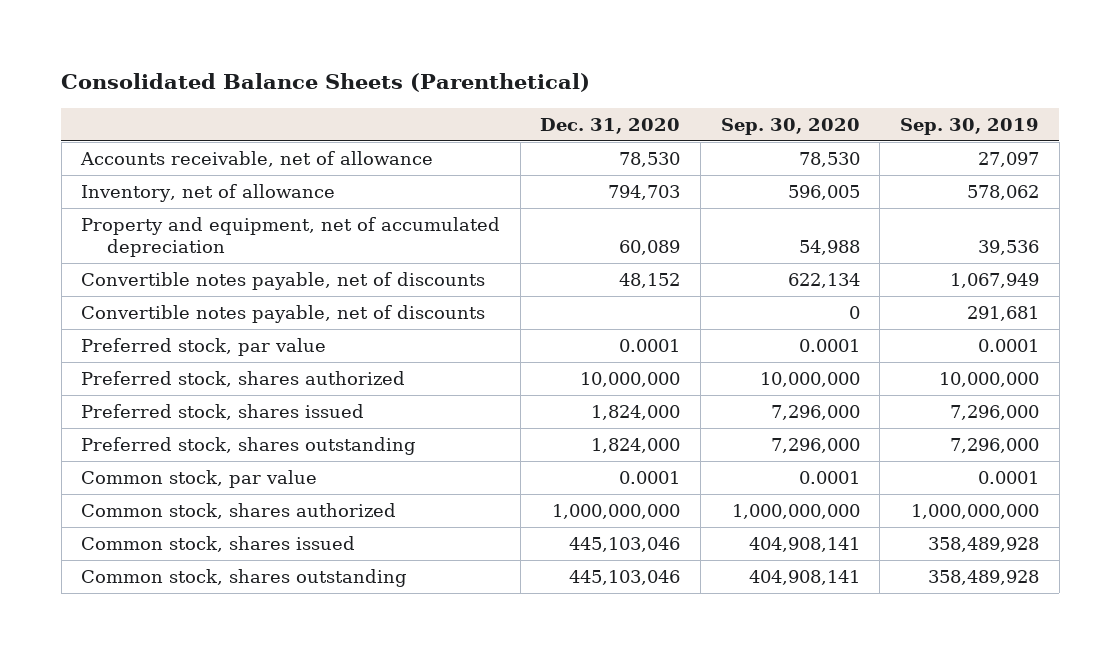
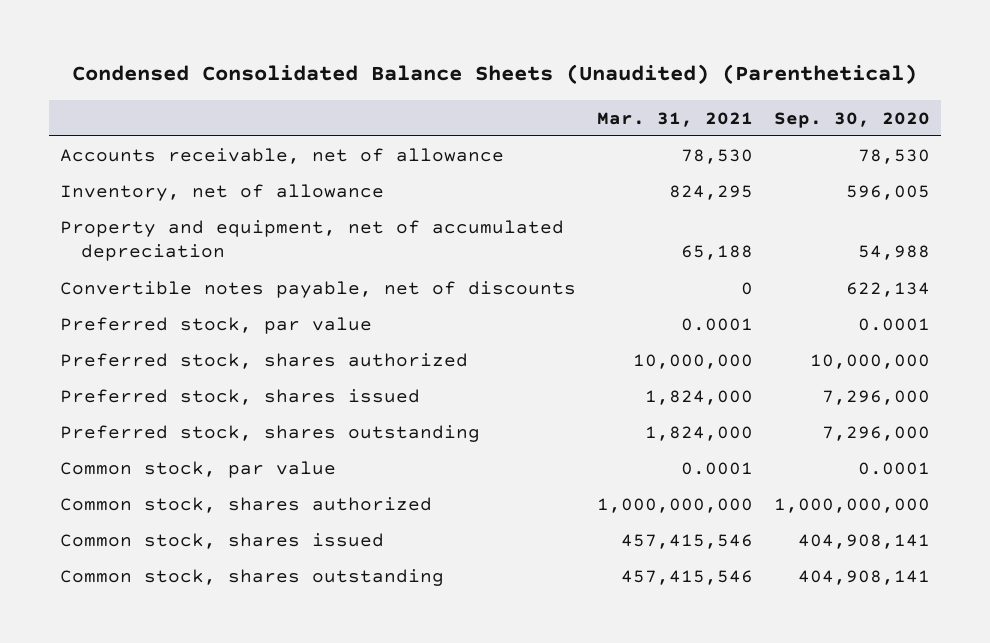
- Consolidated Balance Sheets (Parenthetical)
+ Condensed Consolidated Balance Sheets (Unaudited) (Parenthetical)
- | Dec. 31, 2020 | Sep. 30, 2020 | Sep. 30, 2019
+ | Mar. 31, 2021 | Sep. 30, 2020
- Convertible notes payable, net of discounts | | 0 | 291,681

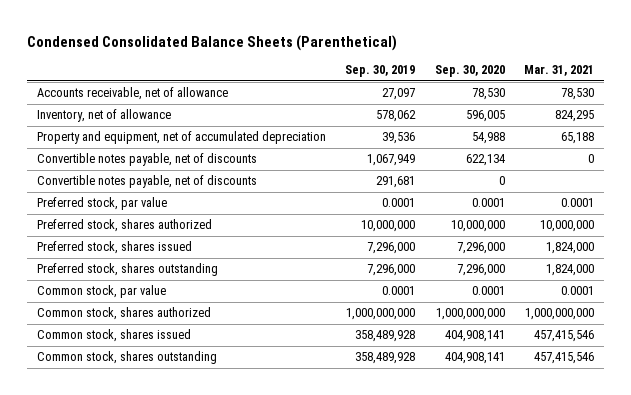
- Condensed Consolidated Balance Sheets (Unaudited) (Parenthetical)
+ Condensed Consolidated Balance Sheets (Parenthetical)
- | Mar. 31, 2021 | Sep. 30, 2020
+ | Sep. 30, 2019 | Sep. 30, 2020 | Mar. 31, 2021
+ Convertible notes payable, net of discounts | 291,681 | 0 |

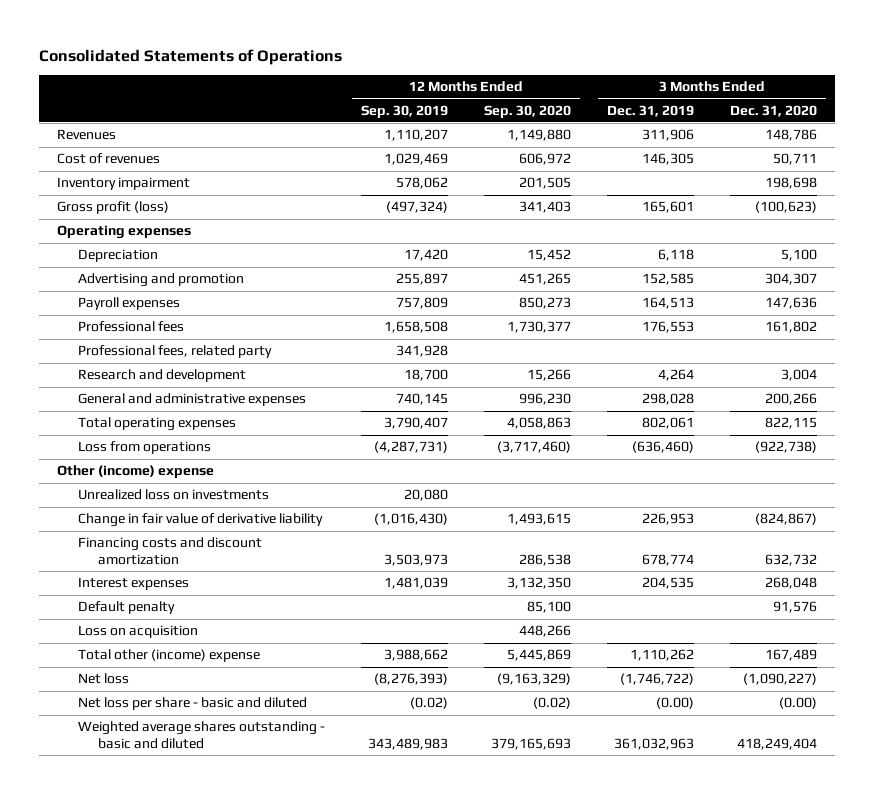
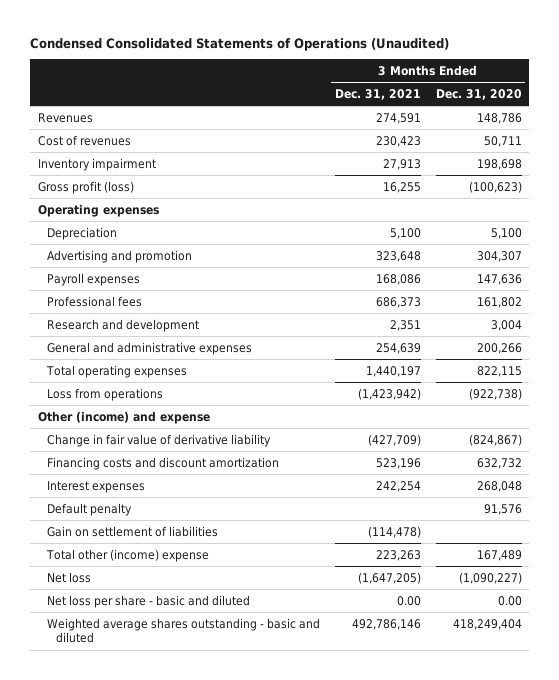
- Consolidated Statements of Operations
+ Condensed Consolidated Statements of Operations (Unaudited)
- | 12 Months Ended Sep. 30, 2019 | 12 Months Ended Sep. 30, 2020 | 3 Months Ended Dec. 31, 2019 | 3 Months Ended Dec. 31, 2020
+ | 3 Months Ended Dec. 31, 2021 | 3 Months Ended Dec. 31, 2020
- Professional fees, related party | 341,928 | | |
- Other (income) expense
- Unrealized loss on investments | 20,080 | | |
+ Other (income) and expense
- Loss on acquisition | | 448,266 | |
+ Gain on settlement of liabilities | (114,478) |
- Net loss per share - basic and diluted | (0.02) | (0.02) | (0.00) | (0.00)
+ Net loss per share - basic and diluted | 0.00 | 0.00

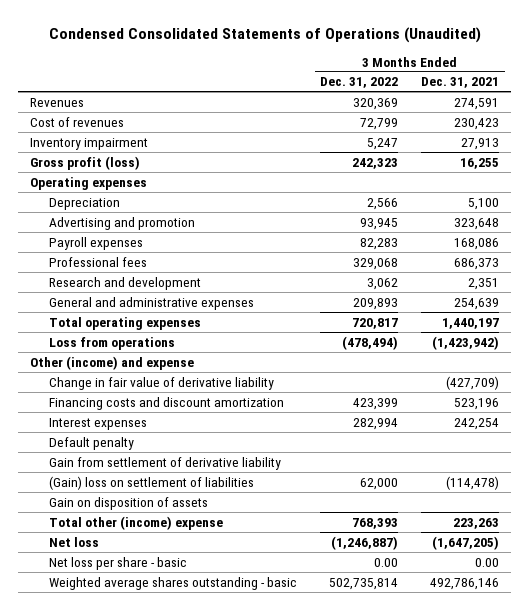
- | 3 Months Ended Dec. 31, 2021 | 3 Months Ended Dec. 31, 2020
+ | 3 Months Ended Dec. 31, 2022 | 3 Months Ended Dec. 31, 2021
- Gain on settlement of liabilities | (114,478) |
+ Gain from settlement of derivative liability
+ (Gain) loss on settlement of liabilities | 62,000 | (114,478)
+ Gain on disposition of assets
- Net loss per share - basic and diluted | 0.00 | 0.00
- Weighted average shares outstanding - basic and diluted | 492,786,146 | 418,249,404
+ Net loss per share - basic | 0.00 | 0.00
+ Weighted average shares outstanding - basic | 502,735,814 | 492,786,146

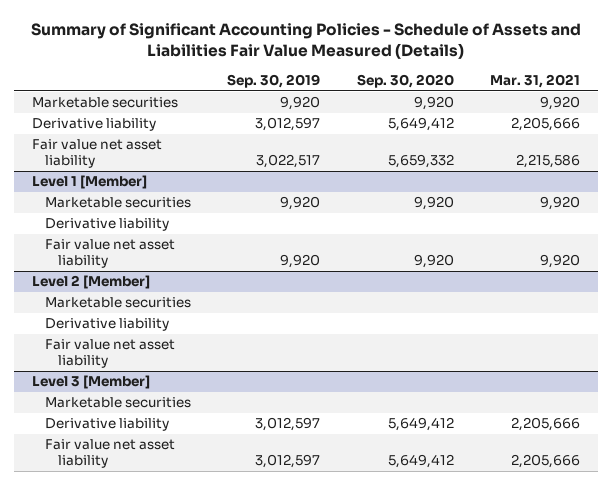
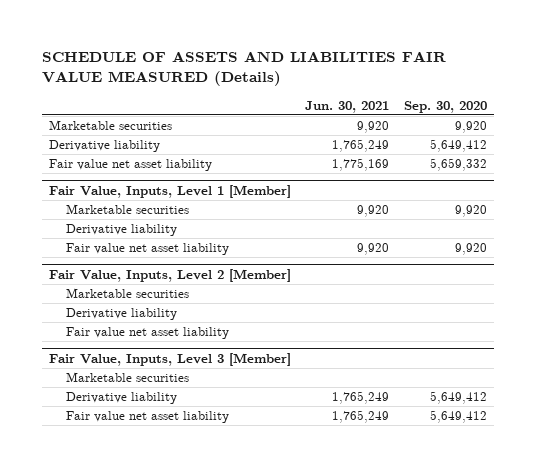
- Summary of Significant Accounting Policies - Schedule of Assets and Liabilities Fair Value Measured (Details)
+ SCHEDULE OF ASSETS AND LIABILITIES FAIR VALUE MEASURED (Details)
- | Sep. 30, 2019 | Sep. 30, 2020 | Mar. 31, 2021
+ | Jun. 30, 2021 | Sep. 30, 2020
- Level 1 [Member]
+ Fair Value, Inputs, Level 1 [Member]
- Level 2 [Member]
+ Fair Value, Inputs, Level 2 [Member]
- Level 3 [Member]
+ Fair Value, Inputs, Level 3 [Member]

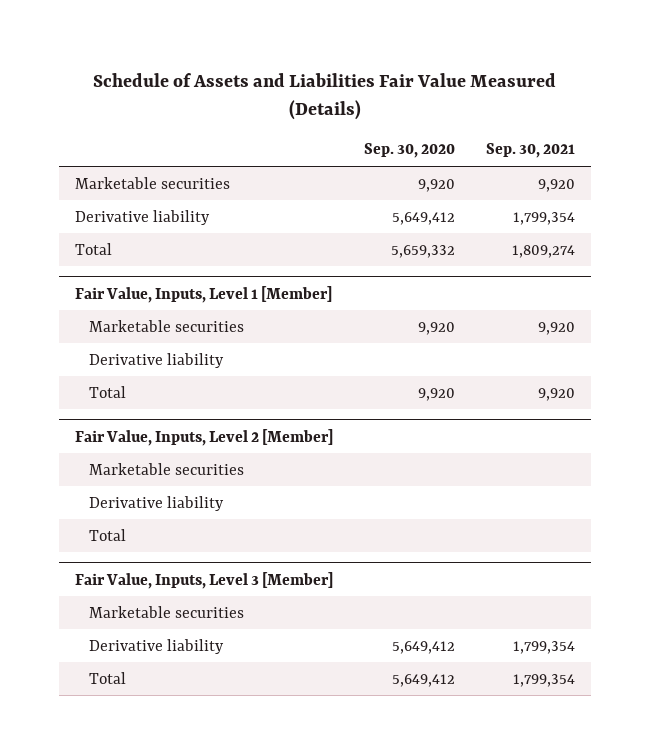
- SCHEDULE OF ASSETS AND LIABILITIES FAIR VALUE MEASURED (Details)
+ Schedule of Assets and Liabilities Fair Value Measured (Details)
- | Jun. 30, 2021 | Sep. 30, 2020
+ | Sep. 30, 2020 | Sep. 30, 2021
- Fair value net asset liability | 1,775,169 | 5,659,332
+ Total | 5,659,332 | 1,809,274
@ Fair Value, Inputs, Level 1 [Member]
- Fair value net asset liability | 9,920 | 9,920
+ Total | 9,920 | 9,920
@ Fair Value, Inputs, Level 2 [Member]
- Fair value net asset liability
+ Total
@ Fair Value, Inputs, Level 3 [Member]
- Fair value net asset liability | 1,765,249 | 5,649,412
+ Total | 5,649,412 | 1,799,354

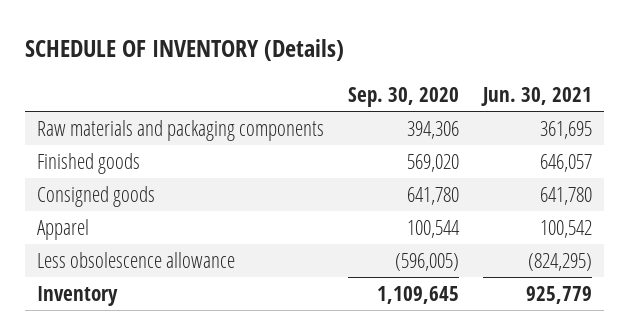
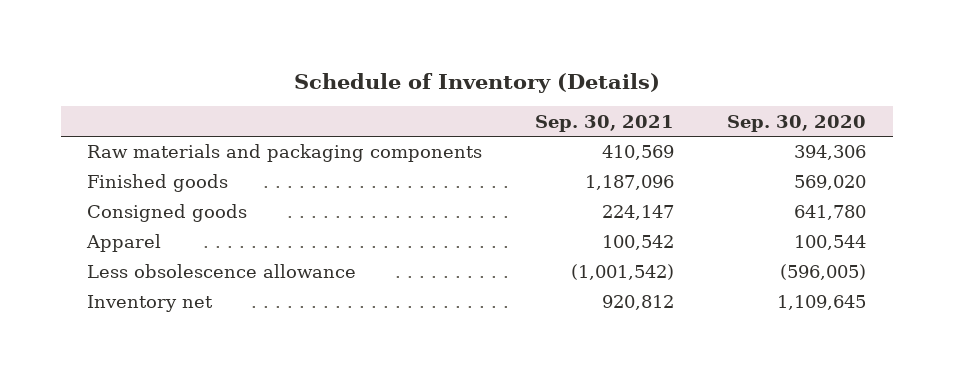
- SCHEDULE OF INVENTORY (Details)
+ Schedule of Inventory (Details)
- | Sep. 30, 2020 | Jun. 30, 2021
+ | Sep. 30, 2021 | Sep. 30, 2020
- Inventory | 1,109,645 | 925,779
+ Inventory net | 920,812 | 1,109,645

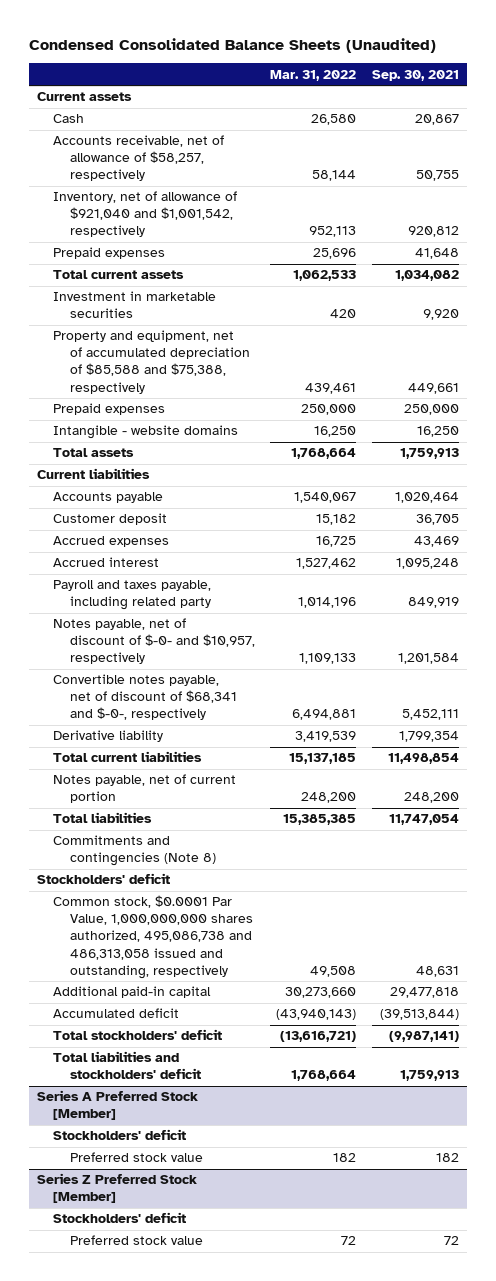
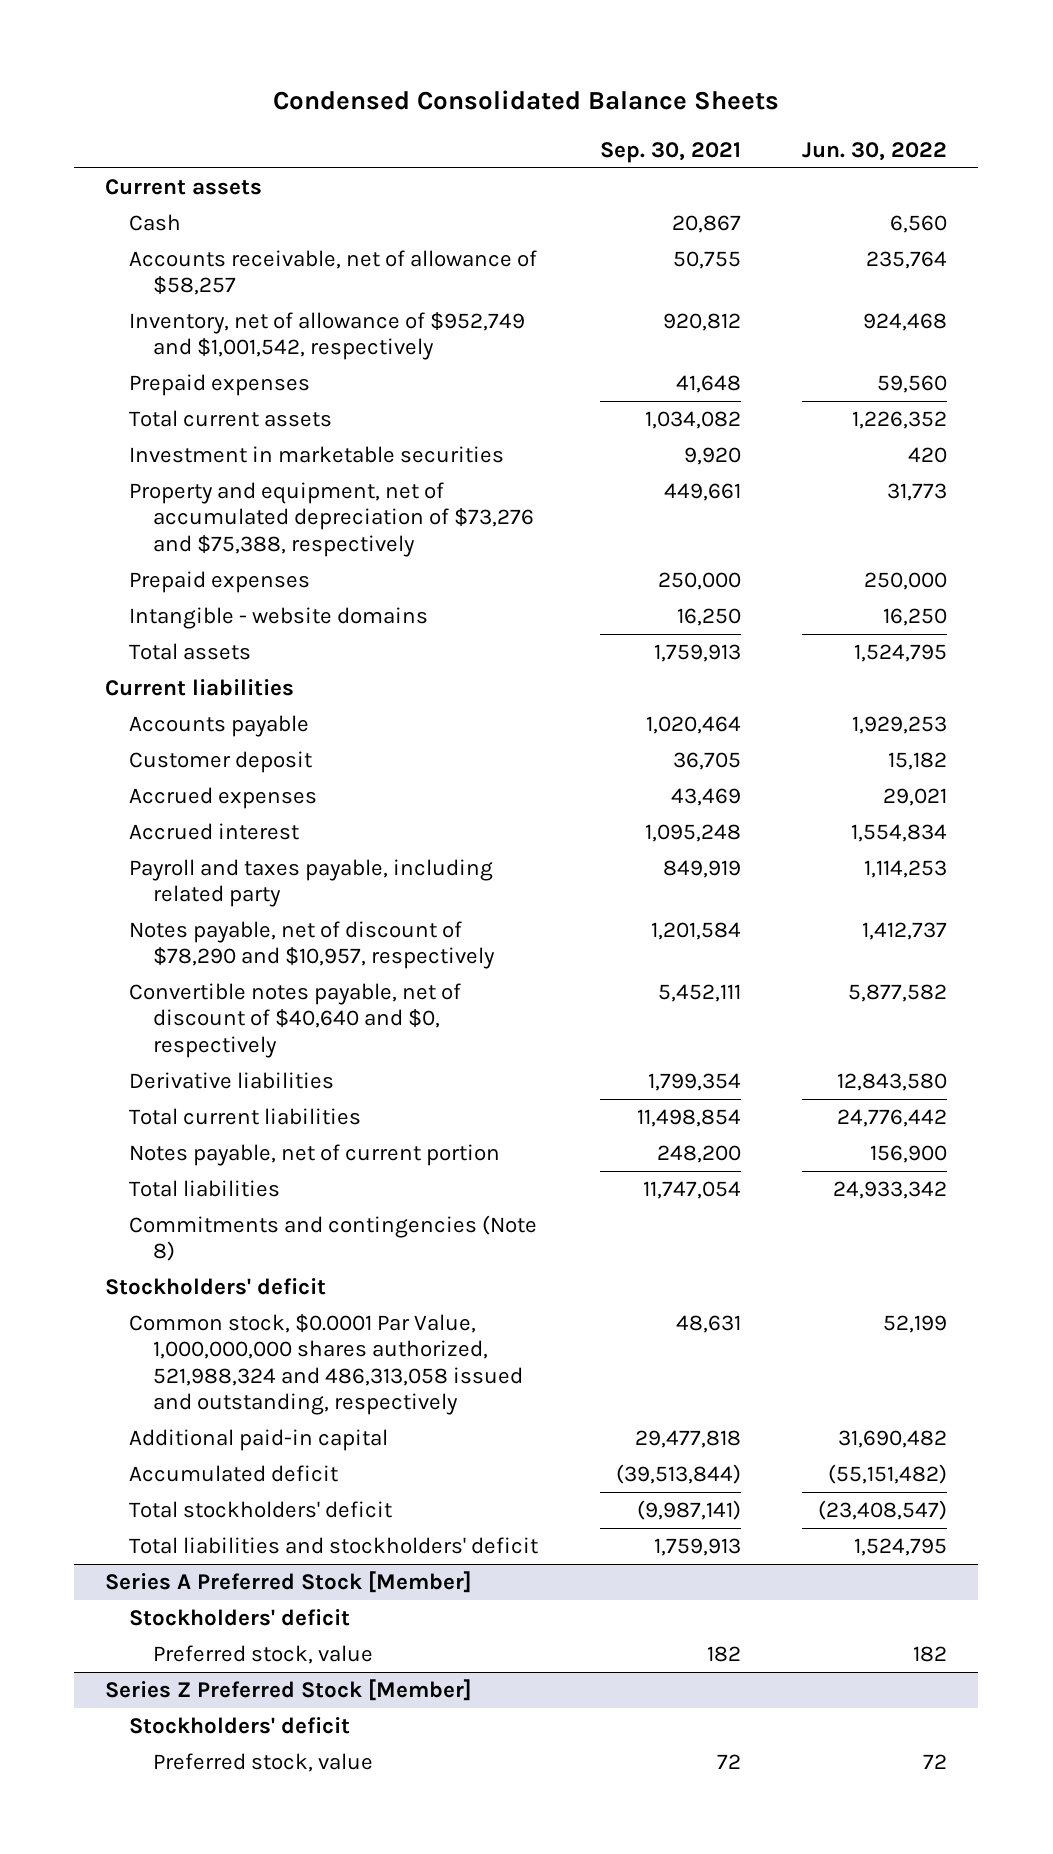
- Condensed Consolidated Balance Sheets (Unaudited)
+ Condensed Consolidated Balance Sheets
- | Mar. 31, 2022 | Sep. 30, 2021
+ | Sep. 30, 2021 | Jun. 30, 2022
- Accounts receivable, net of allowance of $58,257, respectively | 58,144 | 50,755
- Inventory, net of allowance of $921,040 and $1,001,542, respectively | 952,113 | 920,812
+ Accounts receivable, net of allowance of $58,257 | 50,755 | 235,764
+ Inventory, net of allowance of $952,749 and $1,001,542, respectively | 920,812 | 924,468
- Property and equipment, net of accumulated depreciation of $85,588 and $75,388, respectively | 439,461 | 449,661
+ Property and equipment, net of accumulated depreciation of $73,276 and $75,388, respectively | 449,661 | 31,773
- Notes payable, net of discount of $-0- and $10,957, respectively | 1,109,133 | 1,201,584
- Convertible notes payable, net of discount of $68,341 and $-0-, respectively | 6,494,881 | 5,452,111
- Derivative liability | 3,419,539 | 1,799,354
+ Notes payable, net of discount of $78,290 and $10,957, respectively | 1,201,584 | 1,412,737
+ Convertible notes payable, net of discount of $40,640 and $0, respectively | 5,452,111 | 5,877,582
+ Derivative liabilities | 1,799,354 | 12,843,580
- Common stock, $0.0001 Par Value, 1,000,000,000 shares authorized, 495,086,738 and 486,313,058 issued and outstanding, respectively | 49,508 | 48,631
+ Common stock, $0.0001 Par Value, 1,000,000,000 shares authorized, 521,988,324 and 486,313,058 issued and outstanding, respectively | 48,631 | 52,199
@ Series A Preferred Stock [Member]
- Preferred stock value | 182 | 182
+ Preferred stock, value | 182 | 182
@ Series Z Preferred Stock [Member]
- Preferred stock value | 72 | 72
+ Preferred stock, value | 72 | 72

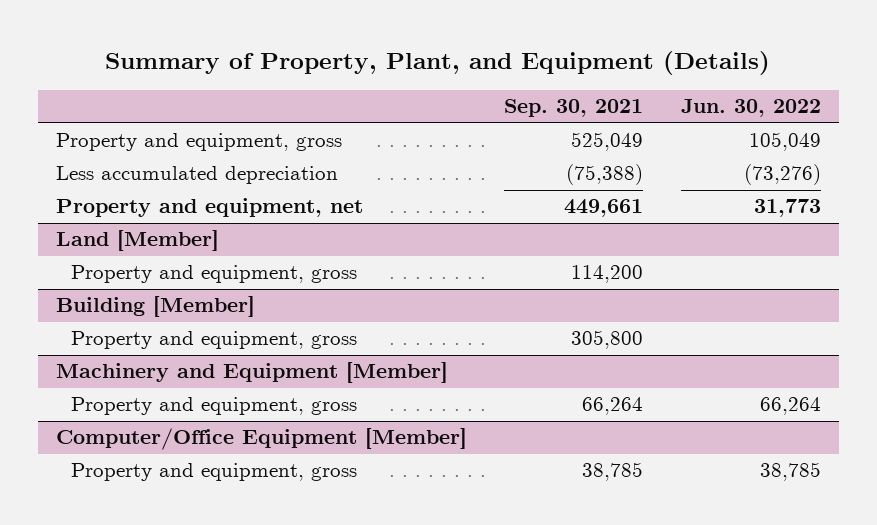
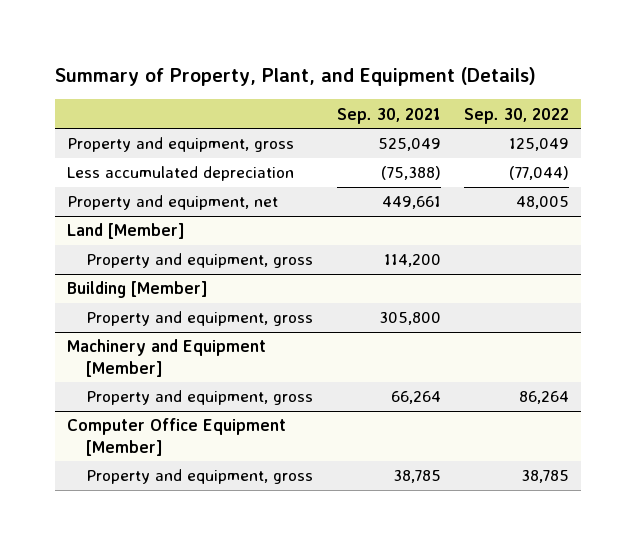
- | Sep. 30, 2021 | Jun. 30, 2022
+ | Sep. 30, 2021 | Sep. 30, 2022
- Computer/Office Equipment [Member]
+ Computer Office Equipment [Member]

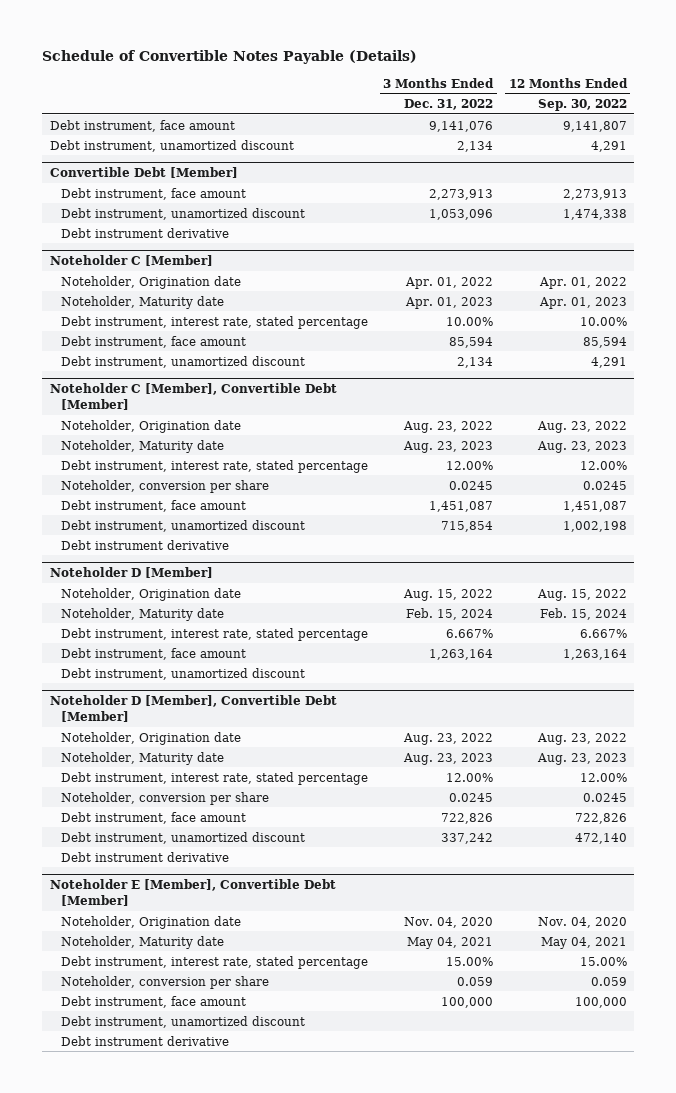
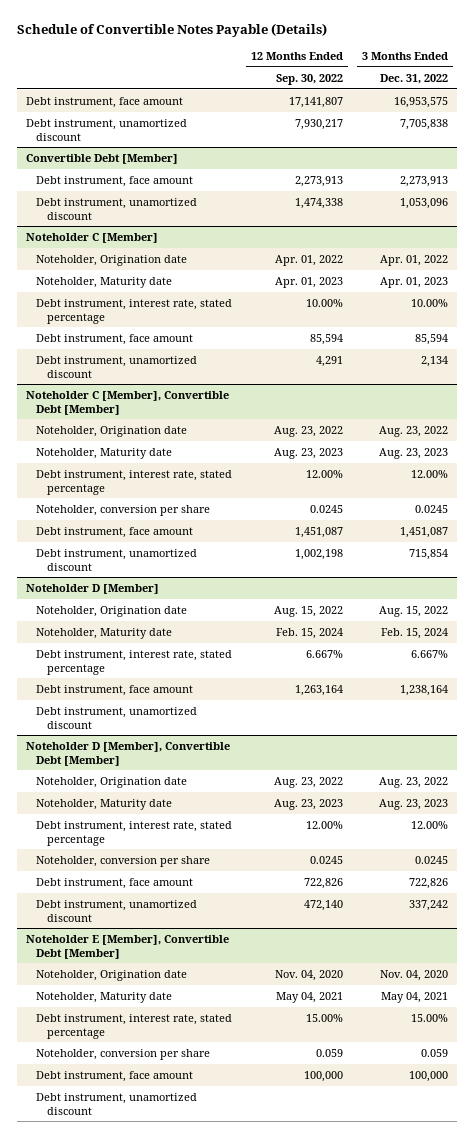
- | 3 Months Ended Dec. 31, 2022 | 12 Months Ended Sep. 30, 2022
+ | 12 Months Ended Sep. 30, 2022 | 3 Months Ended Dec. 31, 2022
- Debt instrument, face amount | 9,141,076 | 9,141,807
- Debt instrument, unamortized discount | 2,134 | 4,291
+ Debt instrument, face amount | 17,141,807 | 16,953,575
+ Debt instrument, unamortized discount | 7,930,217 | 7,705,838
@ Convertible Debt [Member]
- Debt instrument derivative
@ Noteholder C [Member], Convertible Debt [Member]
- Debt instrument derivative
@ Noteholder D [Member]
- Debt instrument, face amount | 1,263,164 | 1,263,164
+ Debt instrument, face amount | 1,263,164 | 1,238,164
@ Noteholder D [Member], Convertible Debt [Member]
- Debt instrument derivative
@ Noteholder E [Member], Convertible Debt [Member]
- Debt instrument derivative

